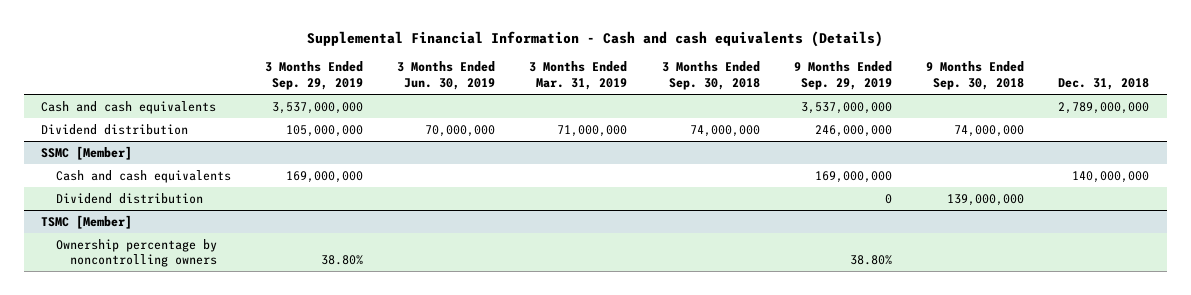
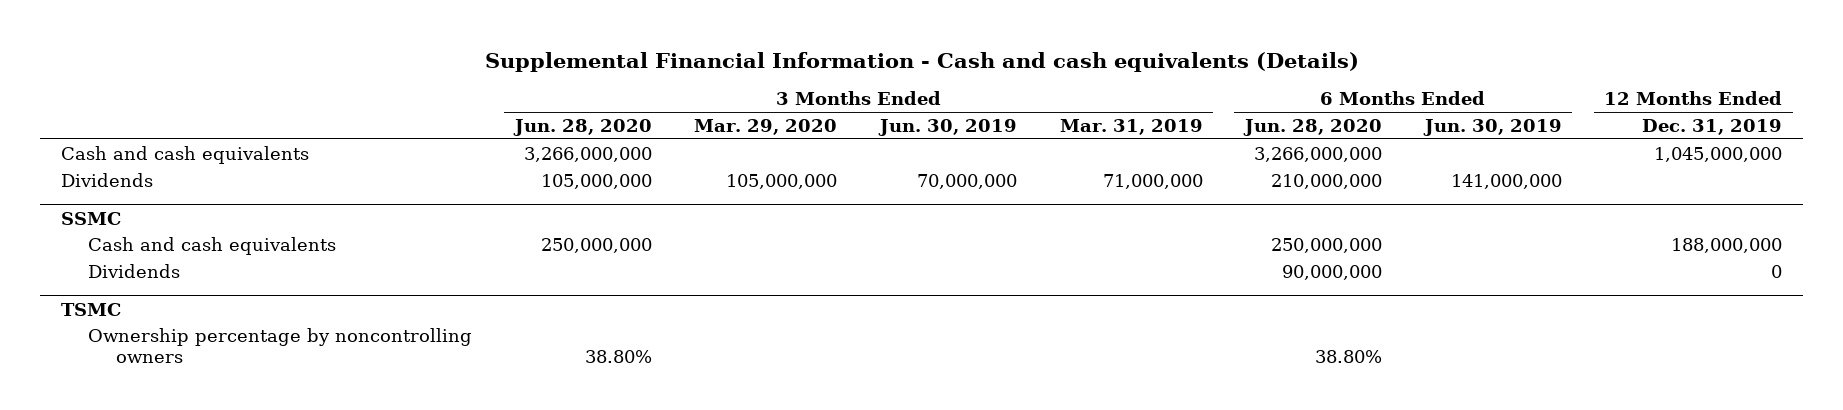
- | 3 Months Ended Sep. 29, 2019 | 3 Months Ended Jun. 30, 2019 | 3 Months Ended Mar. 31, 2019 | 3 Months Ended Sep. 30, 2018 | 9 Months Ended Sep. 29, 2019 | 9 Months Ended Sep. 30, 2018 | Dec. 31, 2018
+ | 3 Months Ended Jun. 28, 2020 | 3 Months Ended Mar. 29, 2020 | 3 Months Ended Jun. 30, 2019 | 3 Months Ended Mar. 31, 2019 | 6 Months Ended Jun. 28, 2020 | 6 Months Ended Jun. 30, 2019 | 12 Months Ended Dec. 31, 2019
- Dividend distribution | 105,000,000 | 70,000,000 | 71,000,000 | 74,000,000 | 246,000,000 | 74,000,000 |
- SSMC [Member]
+ Dividends | 105,000,000 | 105,000,000 | 70,000,000 | 71,000,000 | 210,000,000 | 141,000,000 |
+ SSMC
- Dividend distribution | | | | | 0 | 139,000,000 |
- TSMC [Member]
+ Dividends | | | | | 90,000,000 | | 0
+ TSMC

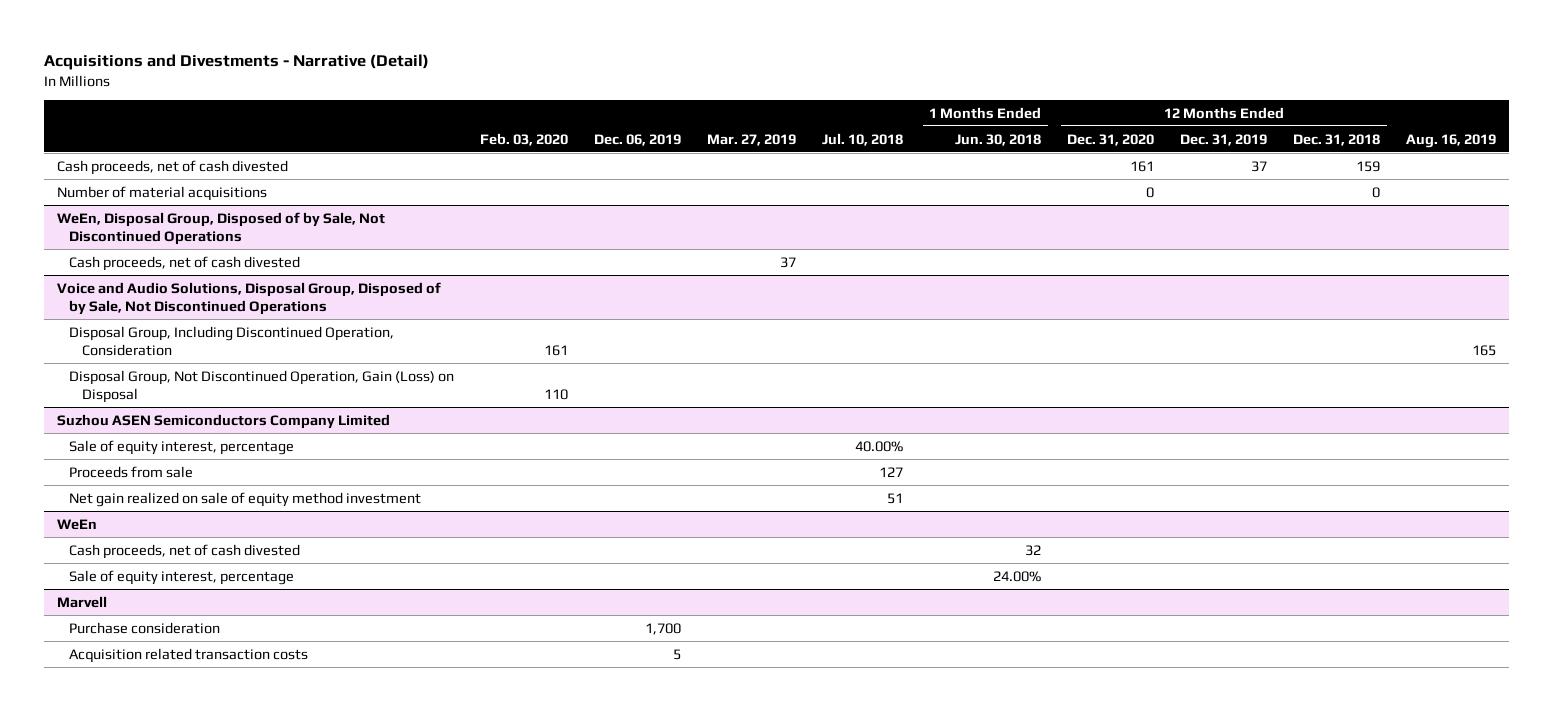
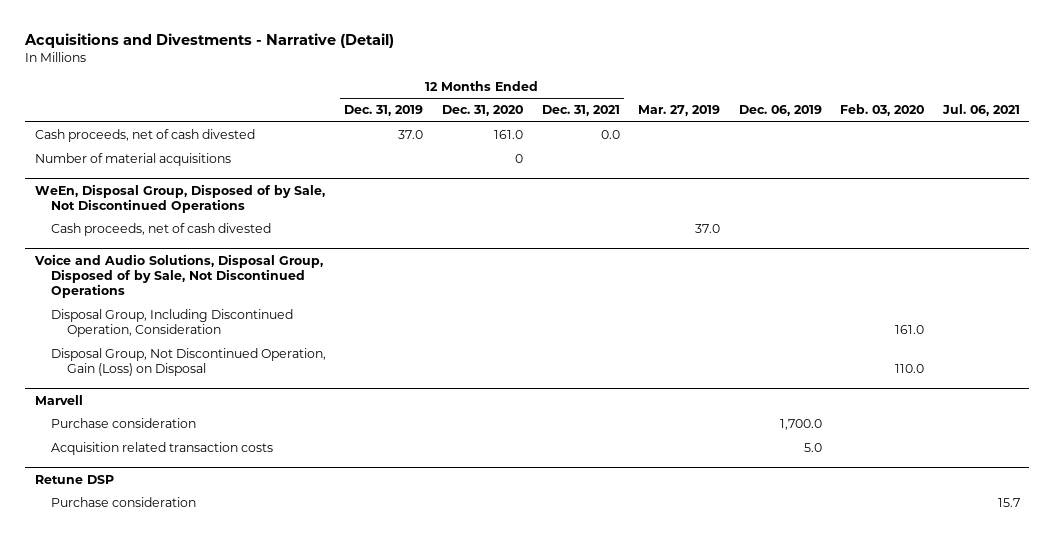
- | Feb. 03, 2020 | Dec. 06, 2019 | Mar. 27, 2019 | Jul. 10, 2018 | 1 Months Ended Jun. 30, 2018 | 12 Months Ended Dec. 31, 2020 | 12 Months Ended Dec. 31, 2019 | 12 Months Ended Dec. 31, 2018 | Aug. 16, 2019
+ | 12 Months Ended Dec. 31, 2019 | 12 Months Ended Dec. 31, 2020 | 12 Months Ended Dec. 31, 2021 | Mar. 27, 2019 | Dec. 06, 2019 | Feb. 03, 2020 | Jul. 06, 2021
- Cash proceeds, net of cash divested | | | | | | 161 | 37 | 159 |
+ Cash proceeds, net of cash divested | 37.0 | 161.0 | 0.0 | | | |
@ WeEn, Disposal Group, Disposed of by Sale, Not Discontinued Operations
- Cash proceeds, net of cash divested | | | 37 | | | | | |
+ Cash proceeds, net of cash divested | | | | 37.0 | | |
@ Voice and Audio Solutions, Disposal Group, Disposed of by Sale, Not Discontinued Operations
- Disposal Group, Including Discontinued Operation, Consideration | 161 | | | | | | | | 165
- Disposal Group, Not Discontinued Operation, Gain (Loss) on Disposal | 110 | | | | | | | |
- Suzhou ASEN Semiconductors Company Limited
- Sale of equity interest, percentage | | | | 40.00% | | | | |
- Proceeds from sale | | | | 127 | | | | |
- Net gain realized on sale of equity method investment | | | | 51 | | | | |
- WeEn
- Cash proceeds, net of cash divested | | | | | 32 | | | |
- Sale of equity interest, percentage | | | | | 24.00% | | | |
@ Voice and Audio Solutions, Disposal Group, Disposed of by Sale, Not Discontinued Operations
+ Disposal Group, Including Discontinued Operation, Consideration | | | | | | 161.0 |
+ Disposal Group, Not Discontinued Operation, Gain (Loss) on Disposal | | | | | | 110.0 |
@ Marvell
- Purchase consideration | | 1,700 | | | | | | |
- Acquisition related transaction costs | | 5 | | | | | | |
+ Purchase consideration | | | | | 1,700.0 | |
+ Acquisition related transaction costs | | | | | 5.0 | |
+ Retune DSP
+ Purchase consideration | | | | | | | 15.7

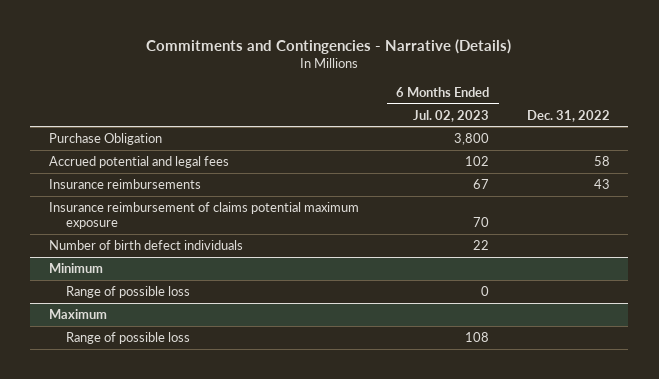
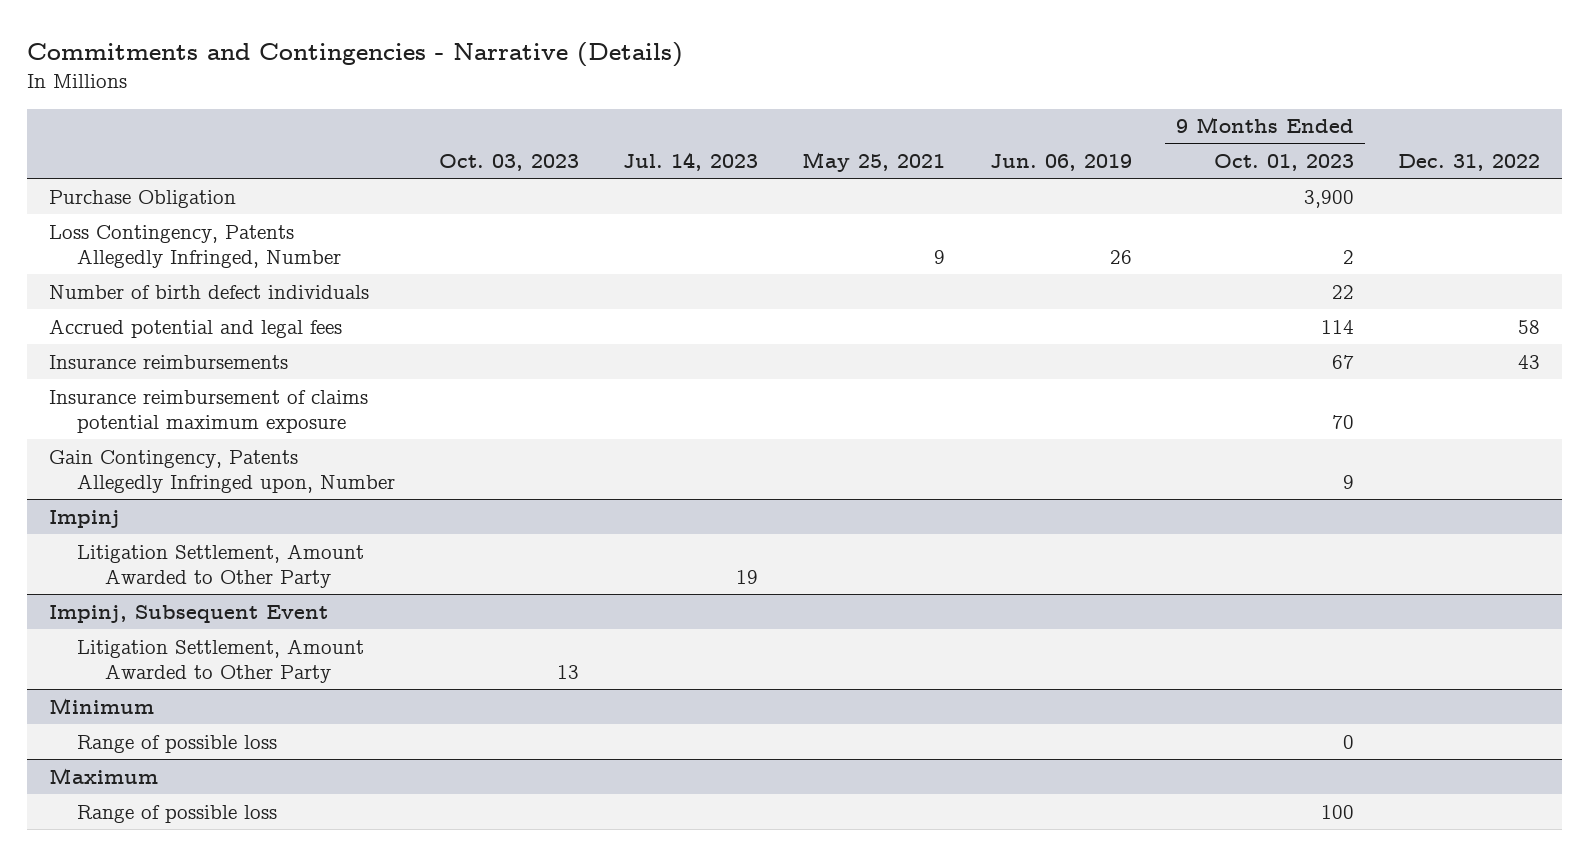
- | 6 Months Ended Jul. 02, 2023 | Dec. 31, 2022
+ | Oct. 03, 2023 | Jul. 14, 2023 | May 25, 2021 | Jun. 06, 2019 | 9 Months Ended Oct. 01, 2023 | Dec. 31, 2022
+ Loss Contingency, Patents Allegedly Infringed, Number | | | 9 | 26 | 2 |
moved up: Number of birth defect individuals | | | | | 22 |
+ Gain Contingency, Patents Allegedly Infringed upon, Number | | | | | 9 |
+ Impinj
+ Litigation Settlement, Amount Awarded to Other Party | | 19 | | | |
+ Impinj, Subsequent Event
+ Litigation Settlement, Amount Awarded to Other Party | 13 | | | | |

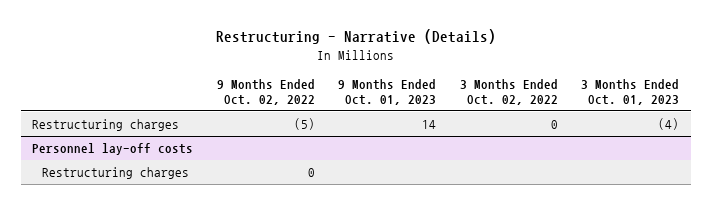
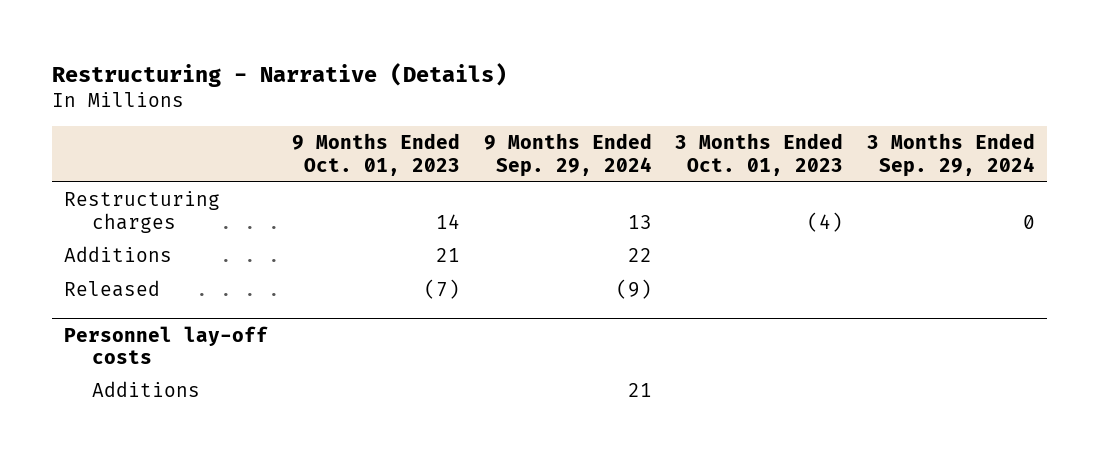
- | 9 Months Ended Oct. 02, 2022 | 9 Months Ended Oct. 01, 2023 | 3 Months Ended Oct. 02, 2022 | 3 Months Ended Oct. 01, 2023
+ | 9 Months Ended Oct. 01, 2023 | 9 Months Ended Sep. 29, 2024 | 3 Months Ended Oct. 01, 2023 | 3 Months Ended Sep. 29, 2024
+ Additions | 21 | 22 | |
+ Released | (7) | (9) | |
@ Personnel lay-off costs
- Restructuring charges | 0 | | |
+ Additions | | 21 | |

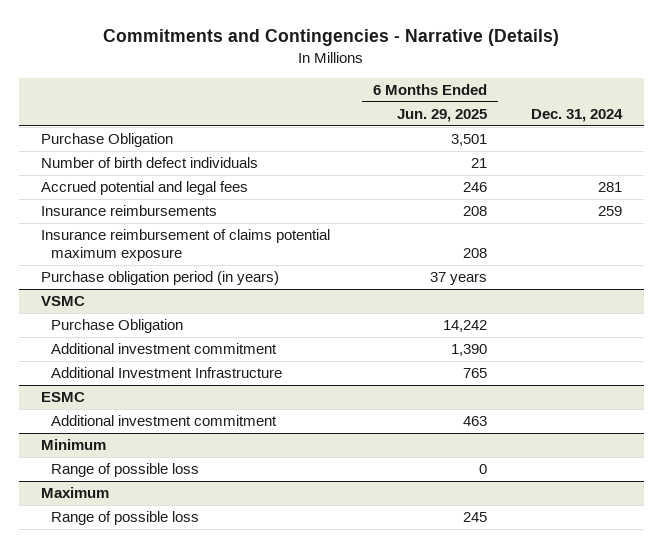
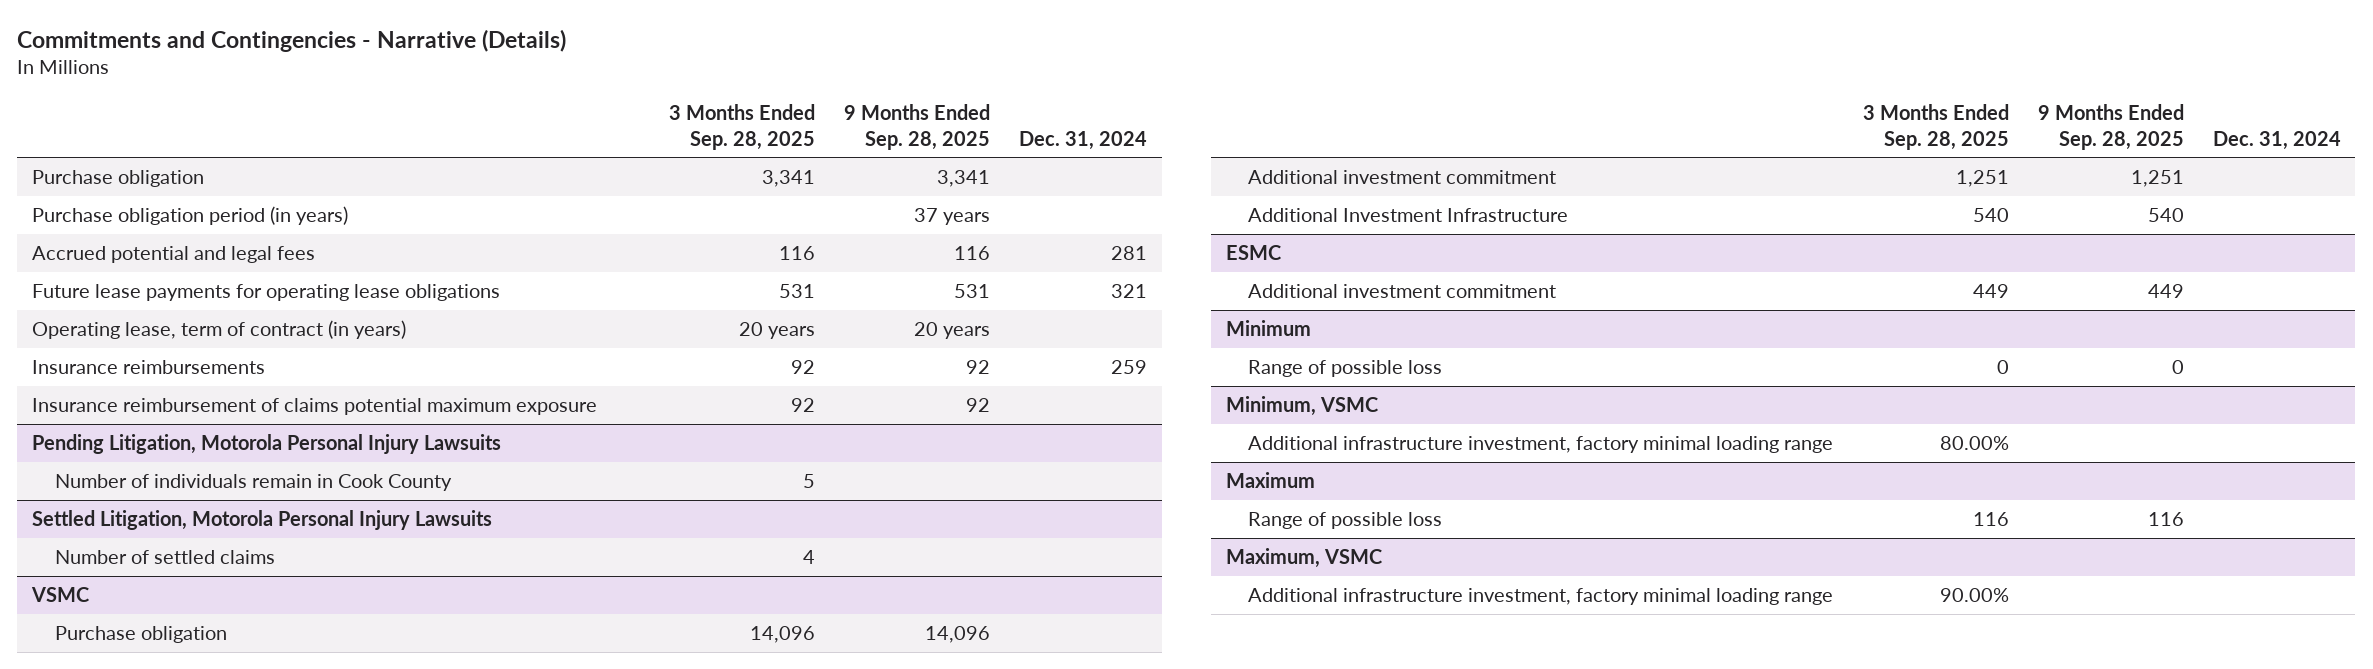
- | 6 Months Ended Jun. 29, 2025 | Dec. 31, 2024
+ | 3 Months Ended Sep. 28, 2025 | 9 Months Ended Sep. 28, 2025 | Dec. 31, 2024
- Purchase Obligation | 3,501 |
- Number of birth defect individuals | 21 |
+ Purchase obligation | 3,341 | 3,341 |
moved up: Purchase obligation period (in years) | | 37 years |
+ Future lease payments for operating lease obligations | 531 | 531 | 321
+ Operating lease, term of contract (in years) | 20 years | 20 years |
+ Pending Litigation, Motorola Personal Injury Lawsuits
+ Number of individuals remain in Cook County | 5 | |
+ Settled Litigation, Motorola Personal Injury Lawsuits
+ Number of settled claims | 4 | |
@ VSMC
- Purchase Obligation | 14,242 |
+ Purchase obligation | 14,096 | 14,096 |
+ Minimum, VSMC
+ Additional infrastructure investment, factory minimal loading range | 80.00% | |
+ Maximum, VSMC
+ Additional infrastructure investment, factory minimal loading range | 90.00% | |

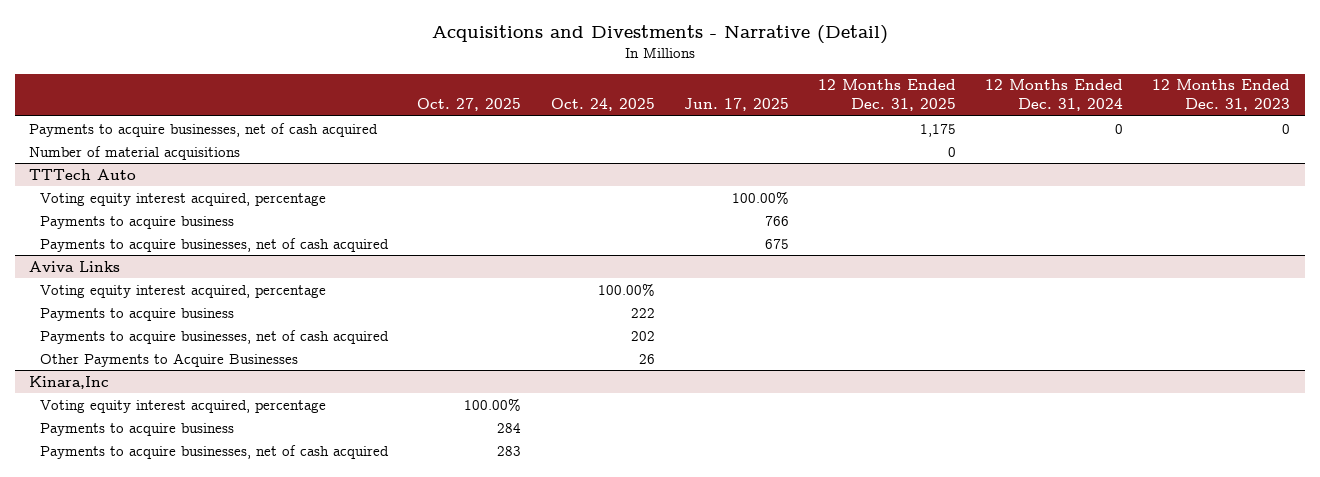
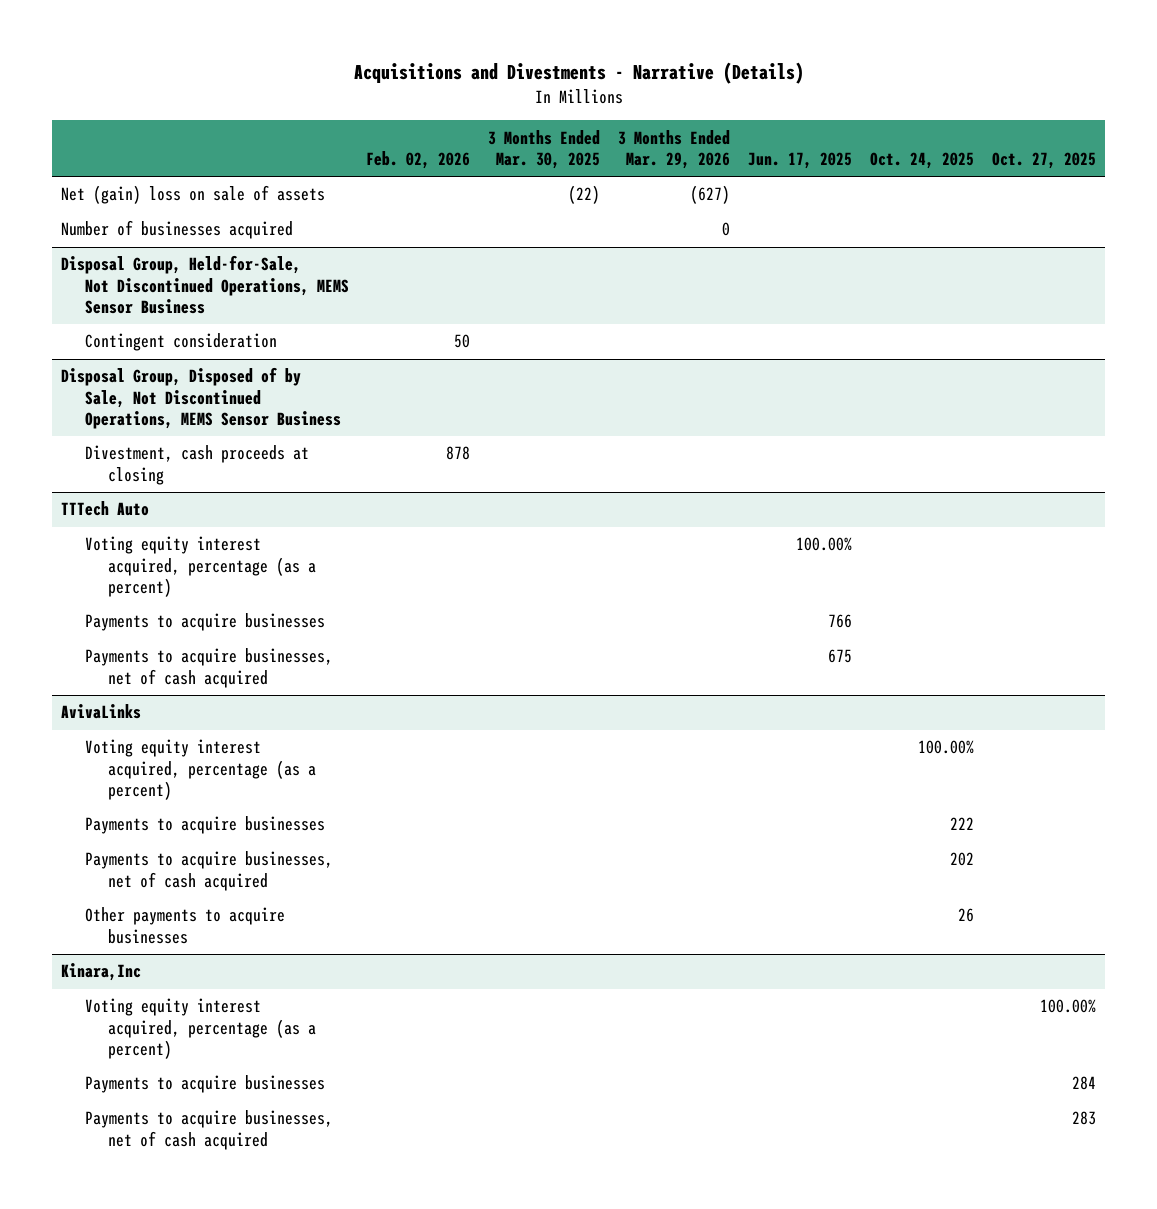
- Acquisitions and Divestments - Narrative (Detail)
+ Acquisitions and Divestments - Narrative (Details)
- | Oct. 27, 2025 | Oct. 24, 2025 | Jun. 17, 2025 | 12 Months Ended Dec. 31, 2025 | 12 Months Ended Dec. 31, 2024 | 12 Months Ended Dec. 31, 2023
+ | Feb. 02, 2026 | 3 Months Ended Mar. 30, 2025 | 3 Months Ended Mar. 29, 2026 | Jun. 17, 2025 | Oct. 24, 2025 | Oct. 27, 2025
- Payments to acquire businesses, net of cash acquired | | | | 1,175 | 0 | 0
- Number of material acquisitions | | | | 0 | |
+ Net (gain) loss on sale of assets | | (22) | (627) | | |
+ Number of businesses acquired | | | 0 | | |
+ Disposal Group, Held-for-Sale, Not Discontinued Operations, MEMS Sensor Business
+ Contingent consideration | 50 | | | | |
+ Disposal Group, Disposed of by Sale, Not Discontinued Operations, MEMS Sensor Business
+ Divestment, cash proceeds at closing | 878 | | | | |
@ TTTech Auto
- Voting equity interest acquired, percentage | | | 100.00% | | |
- Payments to acquire business | | | 766 | | |
+ Voting equity interest acquired, percentage (as a percent) | | | | 100.00% | |
+ Payments to acquire businesses | | | | 766 | |
- Aviva Links
- Voting equity interest acquired, percentage | | 100.00% | | | |
- Payments to acquire business | | 222 | | | |
+ AvivaLinks
+ Voting equity interest acquired, percentage (as a percent) | | | | | 100.00% |
+ Payments to acquire businesses | | | | | 222 |
- Other Payments to Acquire Businesses | | 26 | | | |
+ Other payments to acquire businesses | | | | | 26 |
@ Kinara,Inc
- Voting equity interest acquired, percentage | 100.00% | | | | |
- Payments to acquire business | 284 | | | | |
+ Voting equity interest acquired, percentage (as a percent) | | | | | | 100.00%
+ Payments to acquire businesses | | | | | | 284

